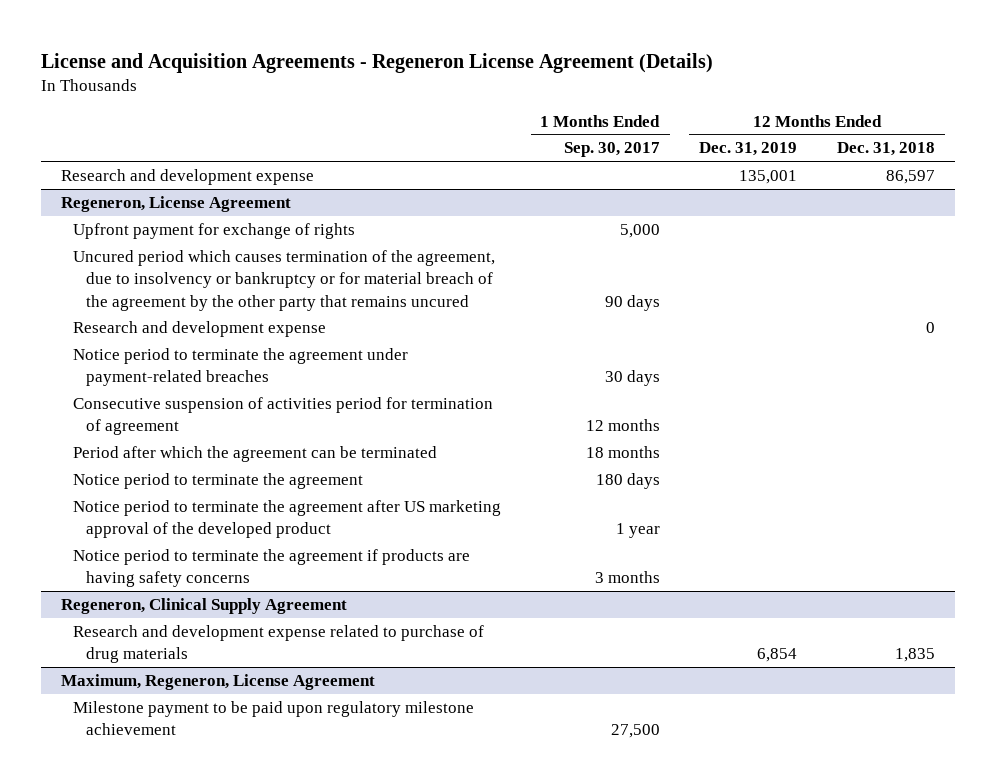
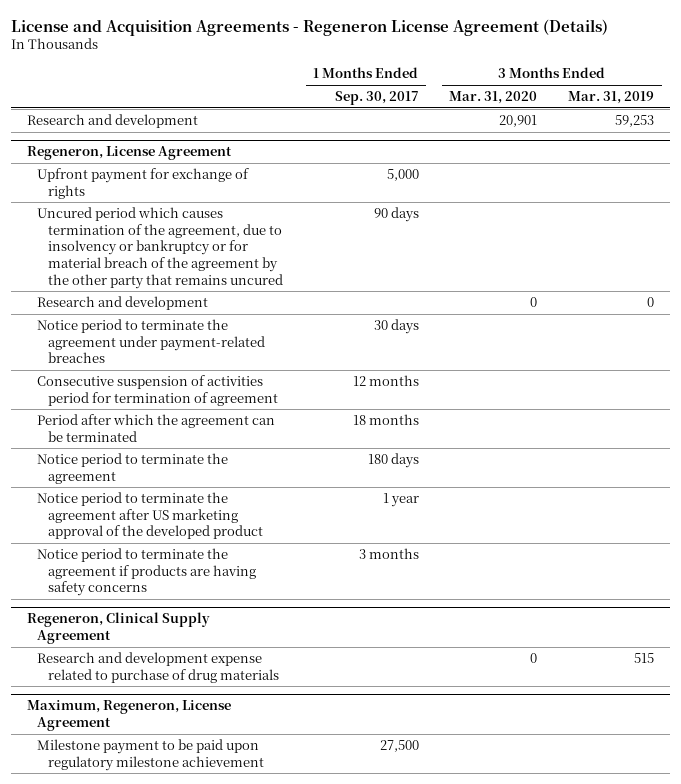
- | 1 Months Ended Sep. 30, 2017 | 12 Months Ended Dec. 31, 2019 | 12 Months Ended Dec. 31, 2018
+ | 1 Months Ended Sep. 30, 2017 | 3 Months Ended Mar. 31, 2020 | 3 Months Ended Mar. 31, 2019
- Research and development expense | | 135,001 | 86,597
+ Research and development | | 20,901 | 59,253
@ Regeneron, License Agreement
- Research and development expense | | | 0
+ Research and development | | 0 | 0

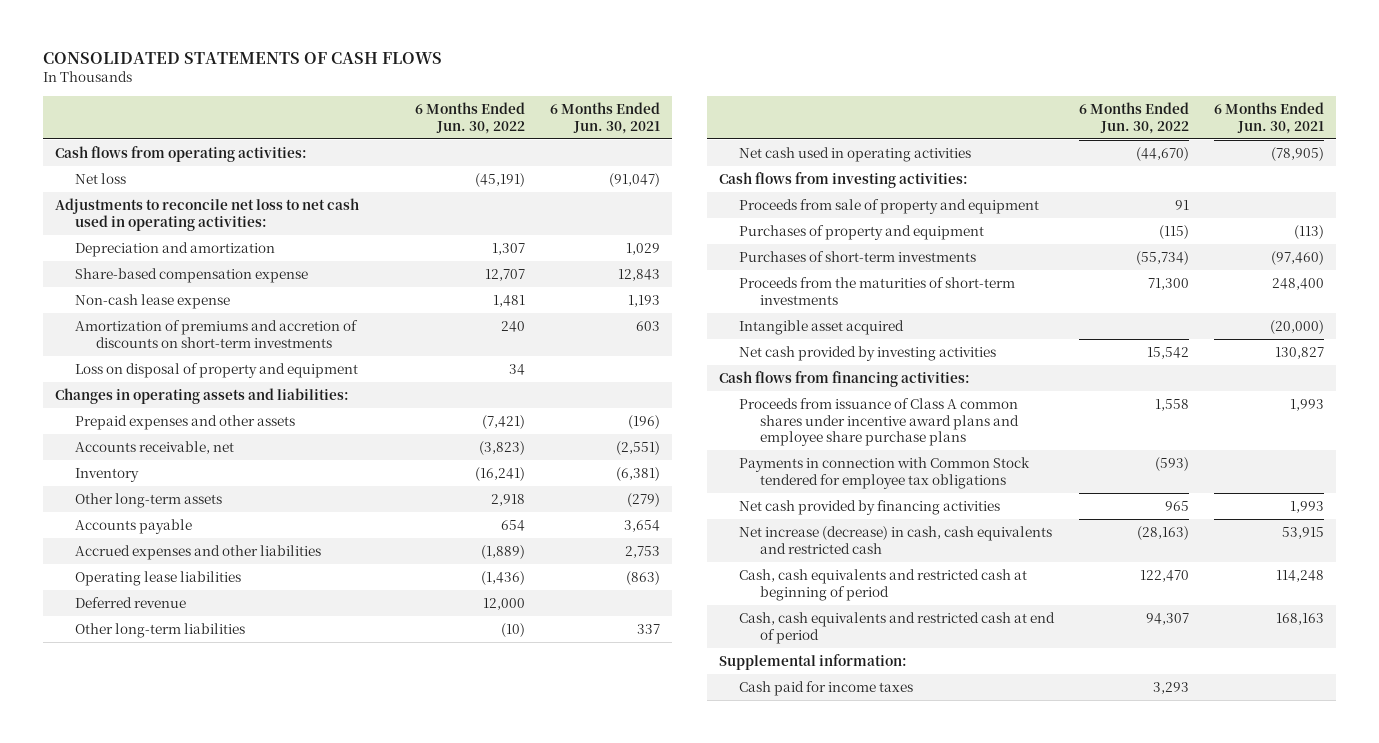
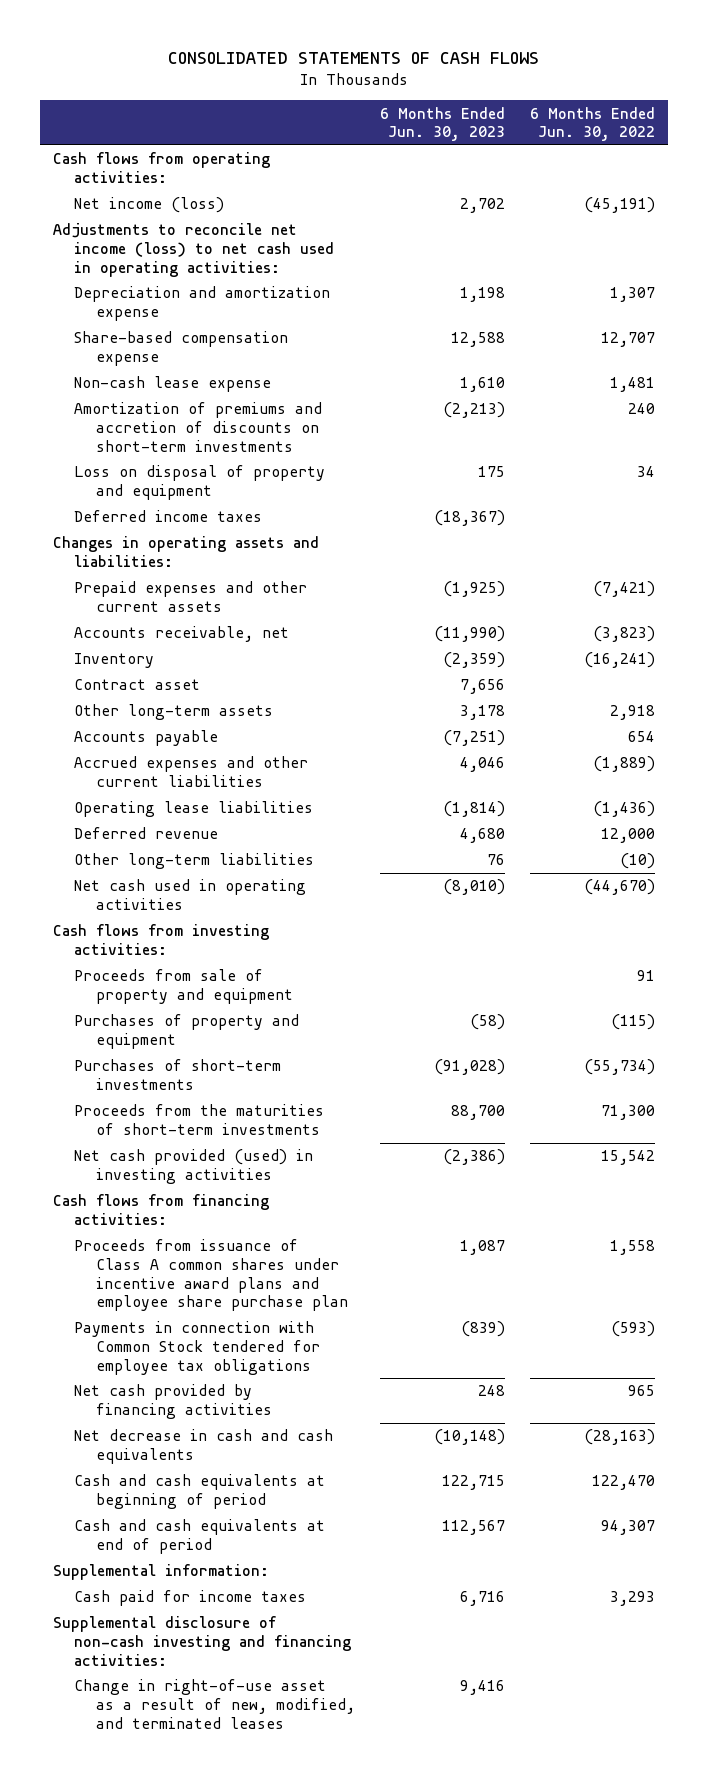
- | 6 Months Ended Jun. 30, 2022 | 6 Months Ended Jun. 30, 2021
+ | 6 Months Ended Jun. 30, 2023 | 6 Months Ended Jun. 30, 2022
- Net loss | (45,191) | (91,047)
- Adjustments to reconcile net loss to net cash used in operating activities:
- Depreciation and amortization | 1,307 | 1,029
+ Net income (loss) | 2,702 | (45,191)
+ Adjustments to reconcile net income (loss) to net cash used in operating activities:
+ Depreciation and amortization expense | 1,198 | 1,307
+ Deferred income taxes | (18,367) |
- Prepaid expenses and other assets | (7,421) | (196)
+ Prepaid expenses and other current assets | (1,925) | (7,421)
+ Contract asset | 7,656 |
- Accrued expenses and other liabilities | (1,889) | 2,753
+ Accrued expenses and other current liabilities | 4,046 | (1,889)
- Intangible asset acquired | | (20,000)
- Net cash provided by investing activities | 15,542 | 130,827
+ Net cash provided (used) in investing activities | (2,386) | 15,542
- Proceeds from issuance of Class A common shares under incentive award plans and employee share purchase plans | 1,558 | 1,993
+ Proceeds from issuance of Class A common shares under incentive award plans and employee share purchase plan | 1,087 | 1,558
- Net increase (decrease) in cash, cash equivalents and restricted cash | (28,163) | 53,915
- Cash, cash equivalents and restricted cash at beginning of period | 122,470 | 114,248
- Cash, cash equivalents and restricted cash at end of period | 94,307 | 168,163
+ Net decrease in cash and cash equivalents | (10,148) | (28,163)
+ Cash and cash equivalents at beginning of period | 122,715 | 122,470
+ Cash and cash equivalents at end of period | 112,567 | 94,307
+ Supplemental disclosure of non-cash investing and financing activities:
+ Change in right-of-use asset as a result of new, modified, and terminated leases | 9,416 |

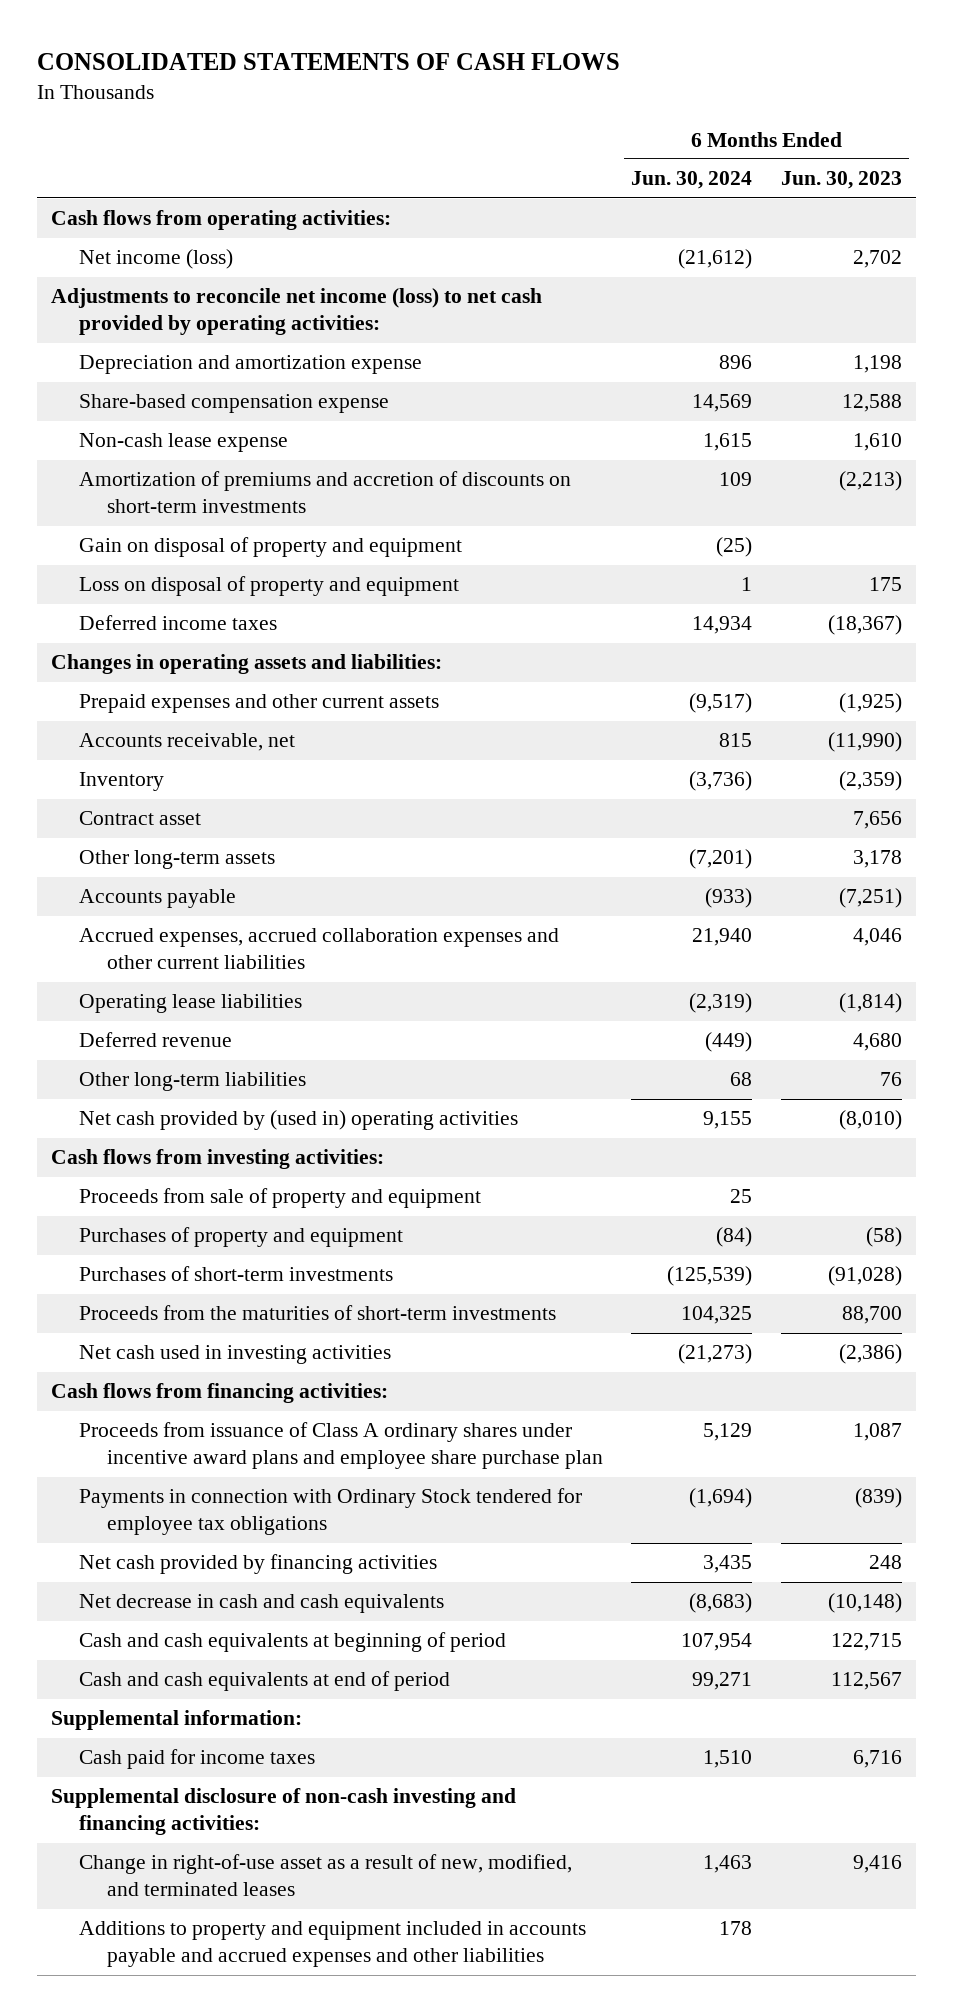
- | 6 Months Ended Jun. 30, 2023 | 6 Months Ended Jun. 30, 2022
+ | 6 Months Ended Jun. 30, 2024 | 6 Months Ended Jun. 30, 2023
- Adjustments to reconcile net income (loss) to net cash used in operating activities:
+ Adjustments to reconcile net income (loss) to net cash provided by operating activities:
+ Gain on disposal of property and equipment | (25) |
- Accrued expenses and other current liabilities | 4,046 | (1,889)
+ Accrued expenses, accrued collaboration expenses and other current liabilities | 21,940 | 4,046
- Net cash used in operating activities | (8,010) | (44,670)
+ Net cash provided by (used in) operating activities | 9,155 | (8,010)
- Net cash provided (used) in investing activities | (2,386) | 15,542
+ Net cash used in investing activities | (21,273) | (2,386)
- Proceeds from issuance of Class A common shares under incentive award plans and employee share purchase plan | 1,087 | 1,558
- Payments in connection with Common Stock tendered for employee tax obligations | (839) | (593)
+ Proceeds from issuance of Class A ordinary shares under incentive award plans and employee share purchase plan | 5,129 | 1,087
+ Payments in connection with Ordinary Stock tendered for employee tax obligations | (1,694) | (839)
+ Additions to property and equipment included in accounts payable and accrued expenses and other liabilities | 178 |

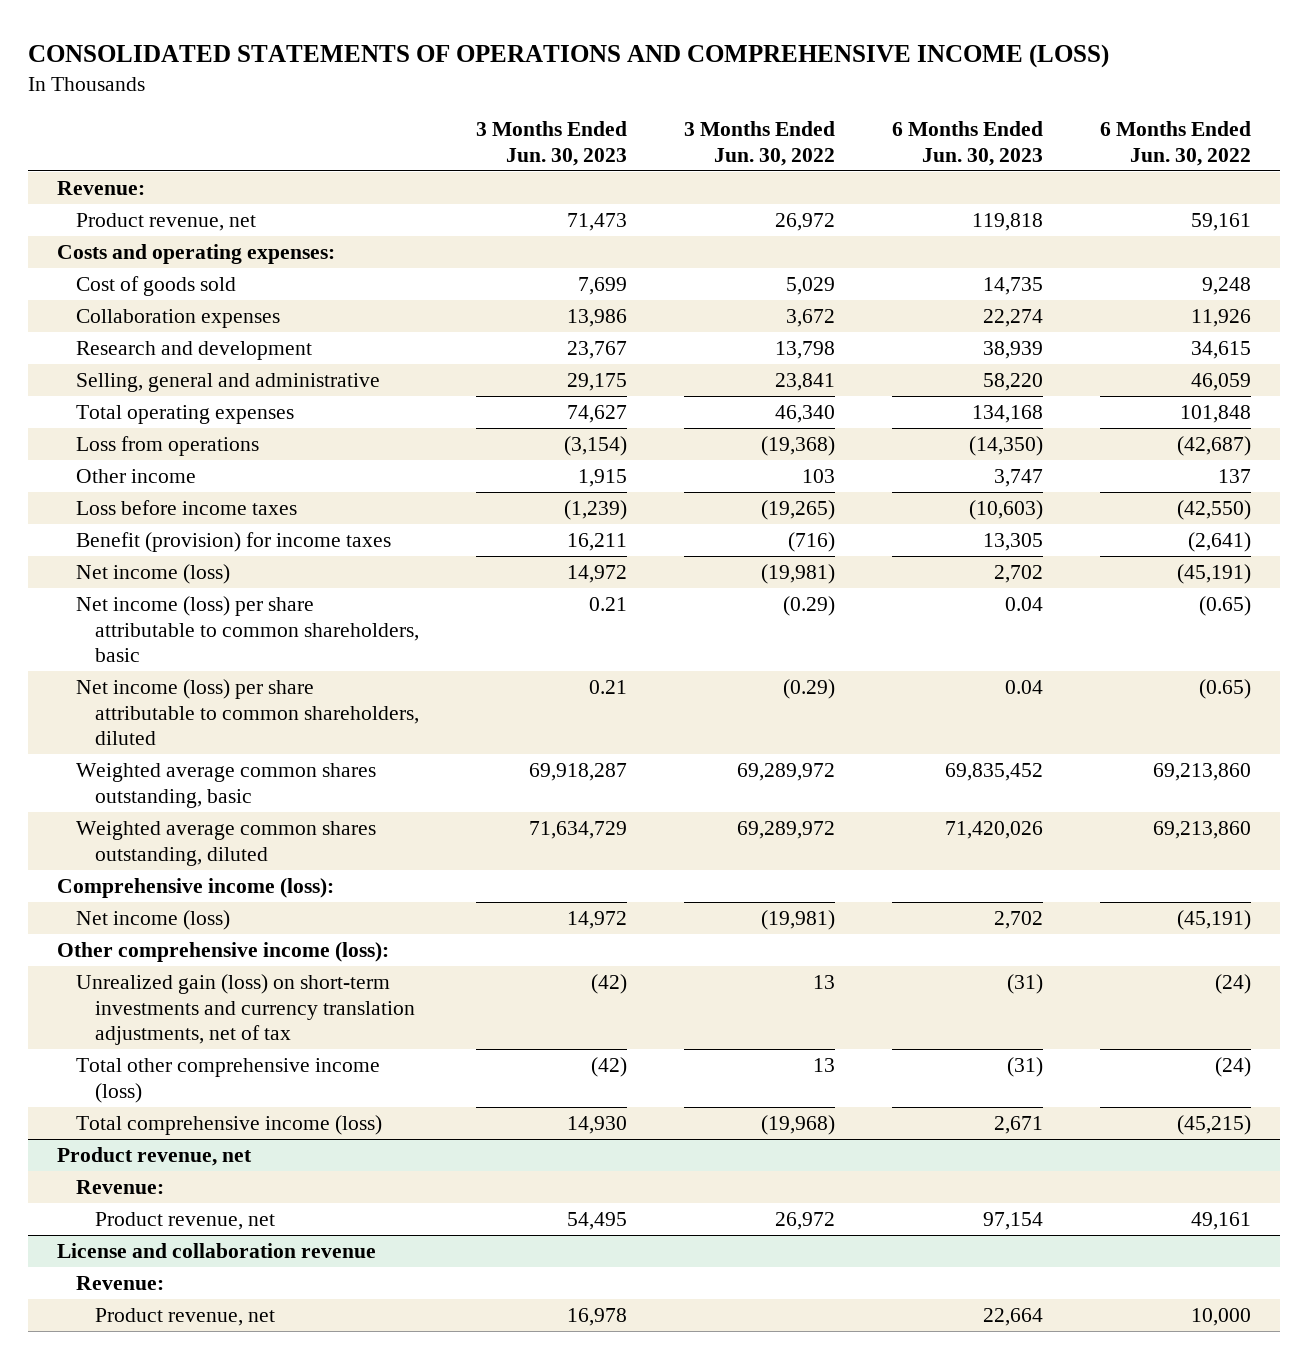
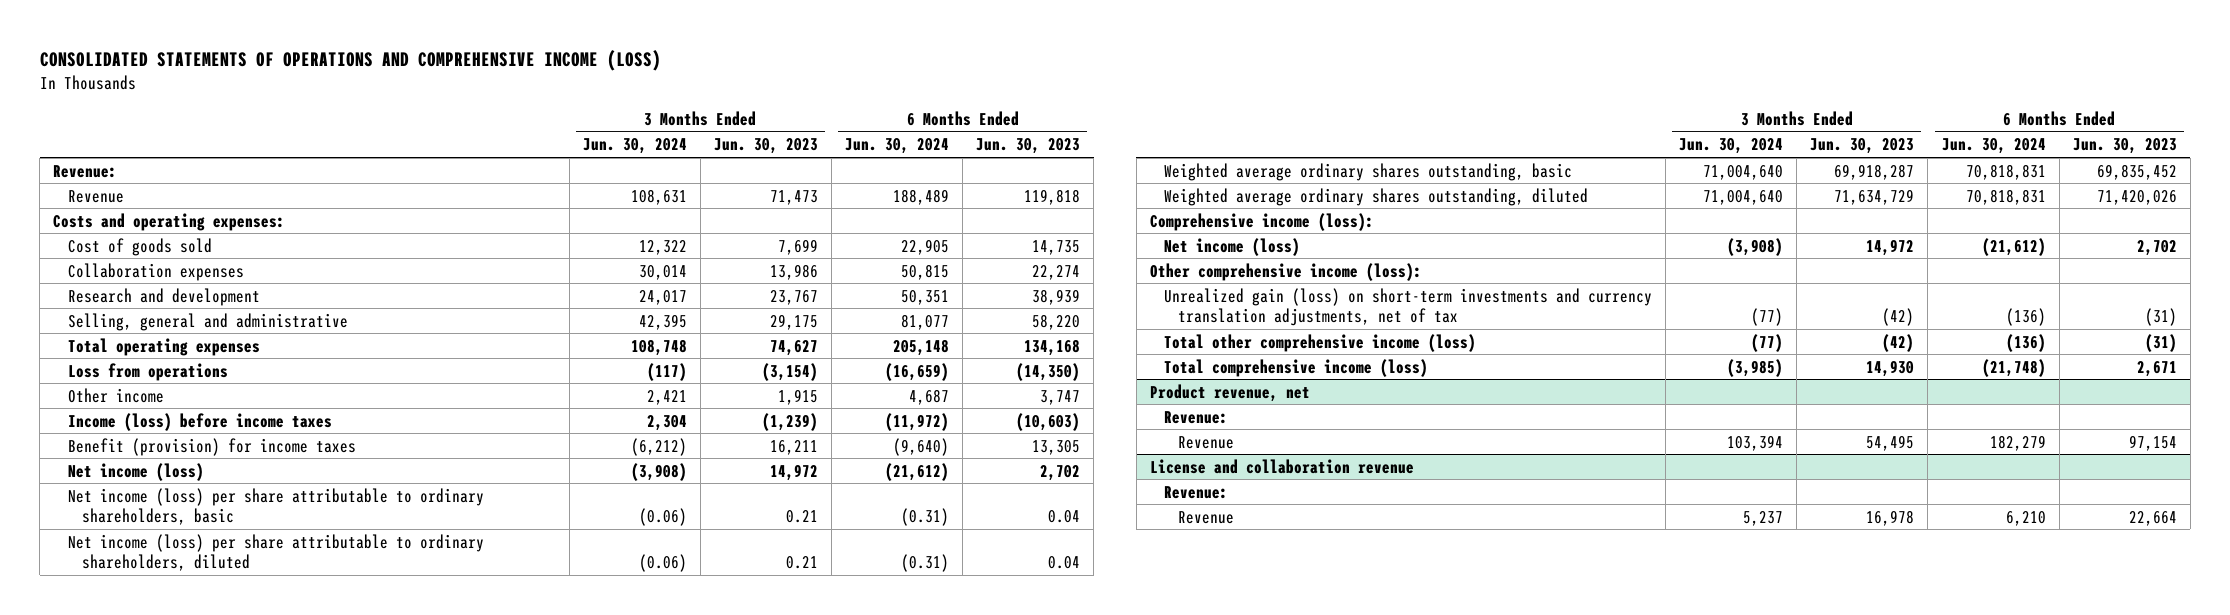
- | 3 Months Ended Jun. 30, 2023 | 3 Months Ended Jun. 30, 2022 | 6 Months Ended Jun. 30, 2023 | 6 Months Ended Jun. 30, 2022
+ | 3 Months Ended Jun. 30, 2024 | 3 Months Ended Jun. 30, 2023 | 6 Months Ended Jun. 30, 2024 | 6 Months Ended Jun. 30, 2023
- Product revenue, net | 71,473 | 26,972 | 119,818 | 59,161
+ Revenue | 108,631 | 71,473 | 188,489 | 119,818
- Loss before income taxes | (1,239) | (19,265) | (10,603) | (42,550)
+ Income (loss) before income taxes | 2,304 | (1,239) | (11,972) | (10,603)
- Net income (loss) per share attributable to common shareholders, basic | 0.21 | (0.29) | 0.04 | (0.65)
- Net income (loss) per share attributable to common shareholders, diluted | 0.21 | (0.29) | 0.04 | (0.65)
- Weighted average common shares outstanding, basic | 69,918,287 | 69,289,972 | 69,835,452 | 69,213,860
- Weighted average common shares outstanding, diluted | 71,634,729 | 69,289,972 | 71,420,026 | 69,213,860
+ Net income (loss) per share attributable to ordinary shareholders, basic | (0.06) | 0.21 | (0.31) | 0.04
+ Net income (loss) per share attributable to ordinary shareholders, diluted | (0.06) | 0.21 | (0.31) | 0.04
+ Weighted average ordinary shares outstanding, basic | 71,004,640 | 69,918,287 | 70,818,831 | 69,835,452
+ Weighted average ordinary shares outstanding, diluted | 71,004,640 | 71,634,729 | 70,818,831 | 71,420,026
@ Product revenue, net
- Product revenue, net | 54,495 | 26,972 | 97,154 | 49,161
+ Revenue | 103,394 | 54,495 | 182,279 | 97,154
@ License and collaboration revenue
- Product revenue, net | 16,978 | | 22,664 | 10,000
+ Revenue | 5,237 | 16,978 | 6,210 | 22,664

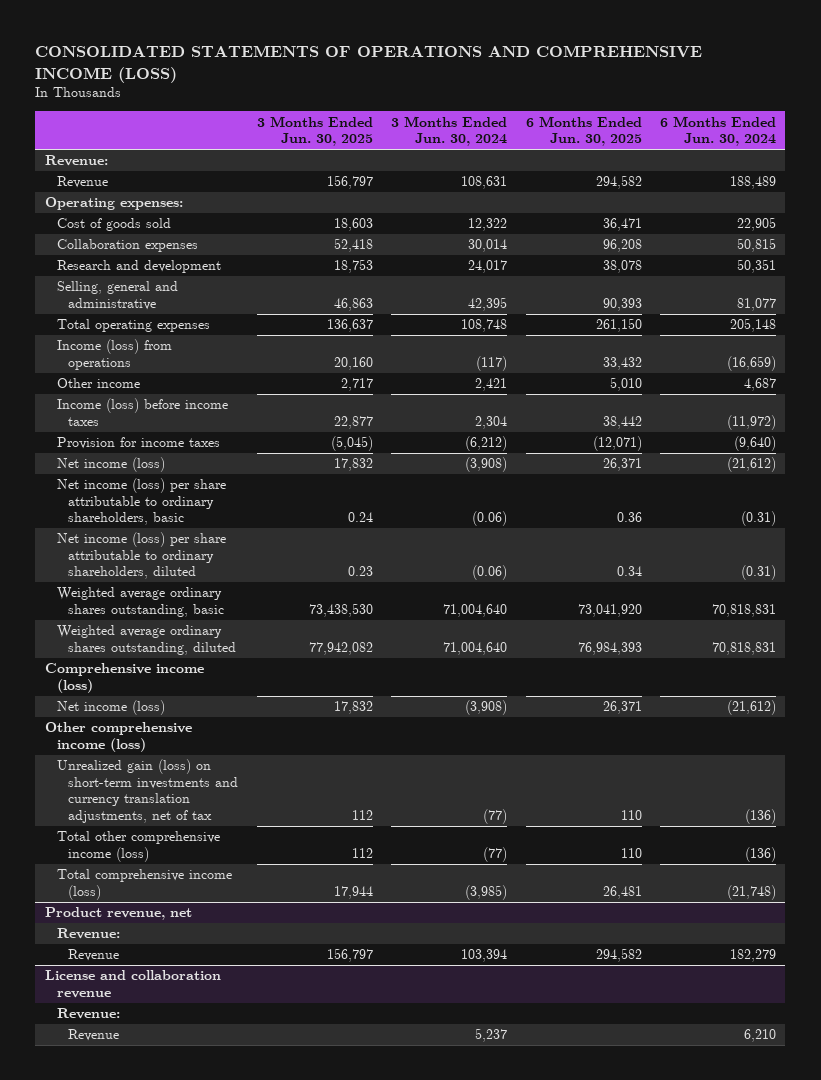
- | 3 Months Ended Jun. 30, 2024 | 3 Months Ended Jun. 30, 2023 | 6 Months Ended Jun. 30, 2024 | 6 Months Ended Jun. 30, 2023
+ | 3 Months Ended Jun. 30, 2025 | 3 Months Ended Jun. 30, 2024 | 6 Months Ended Jun. 30, 2025 | 6 Months Ended Jun. 30, 2024
- Costs and operating expenses:
+ Operating expenses:
- Loss from operations | (117) | (3,154) | (16,659) | (14,350)
+ Income (loss) from operations | 20,160 | (117) | 33,432 | (16,659)
- Benefit (provision) for income taxes | (6,212) | 16,211 | (9,640) | 13,305
+ Provision for income taxes | (5,045) | (6,212) | (12,071) | (9,640)
- Comprehensive income (loss):
+ Comprehensive income (loss)
- Other comprehensive income (loss):
+ Other comprehensive income (loss)

